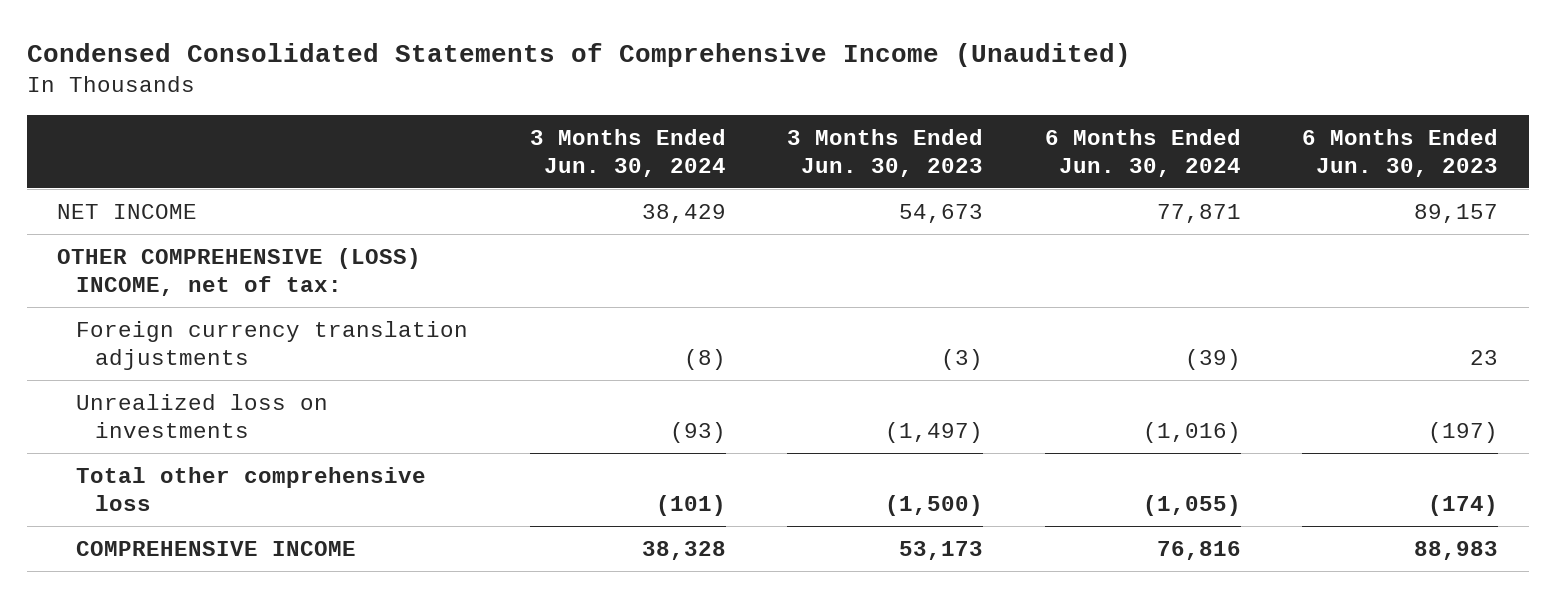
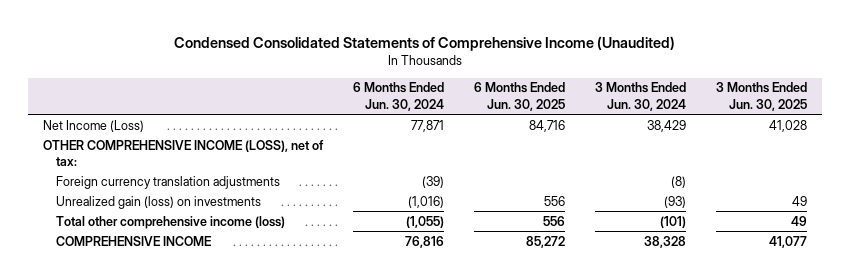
- | 3 Months Ended Jun. 30, 2024 | 3 Months Ended Jun. 30, 2023 | 6 Months Ended Jun. 30, 2024 | 6 Months Ended Jun. 30, 2023
+ | 6 Months Ended Jun. 30, 2024 | 6 Months Ended Jun. 30, 2025 | 3 Months Ended Jun. 30, 2024 | 3 Months Ended Jun. 30, 2025
- NET INCOME | 38,429 | 54,673 | 77,871 | 89,157
- OTHER COMPREHENSIVE (LOSS) INCOME, net of tax:
+ Net Income (Loss) | 77,871 | 84,716 | 38,429 | 41,028
+ OTHER COMPREHENSIVE INCOME (LOSS), net of tax:
- Unrealized loss on investments | (93) | (1,497) | (1,016) | (197)
- Total other comprehensive loss | (101) | (1,500) | (1,055) | (174)
+ Unrealized gain (loss) on investments | (1,016) | 556 | (93) | 49
+ Total other comprehensive income (loss) | (1,055) | 556 | (101) | 49

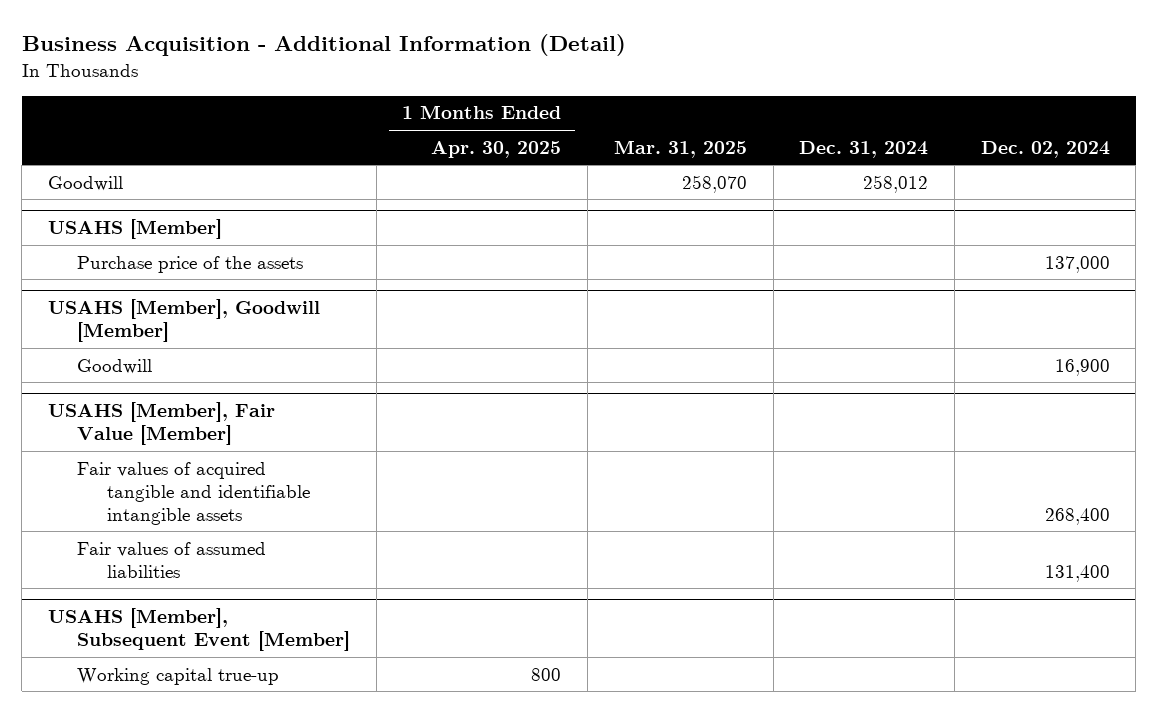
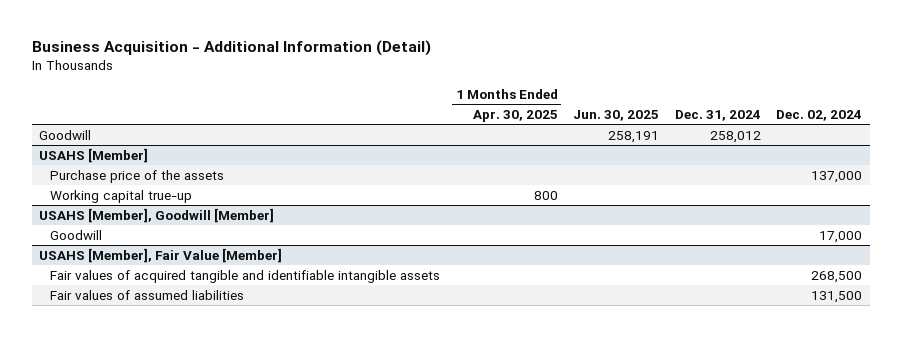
- | 1 Months Ended Apr. 30, 2025 | Mar. 31, 2025 | Dec. 31, 2024 | Dec. 02, 2024
+ | 1 Months Ended Apr. 30, 2025 | Jun. 30, 2025 | Dec. 31, 2024 | Dec. 02, 2024
@ USAHS [Member]
+ Working capital true-up | 800 | | |
@ USAHS [Member], Goodwill [Member]
- Goodwill | | | | 16,900
+ Goodwill | | | | 17,000
@ USAHS [Member], Fair Value [Member]
- Fair values of acquired tangible and identifiable intangible assets | | | | 268,400
- Fair values of assumed liabilities | | | | 131,400
- USAHS [Member], Subsequent Event [Member]
- Working capital true-up | 800 | | |
@ USAHS [Member], Fair Value [Member]
+ Fair values of acquired tangible and identifiable intangible assets | | | | 268,500
+ Fair values of assumed liabilities | | | | 131,500

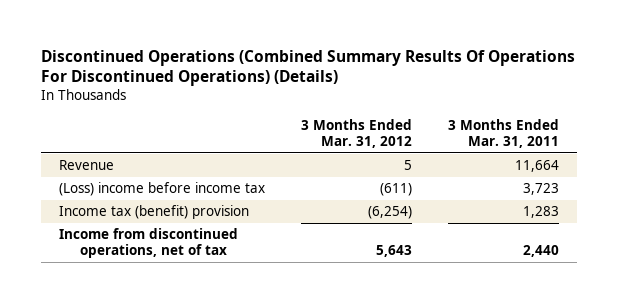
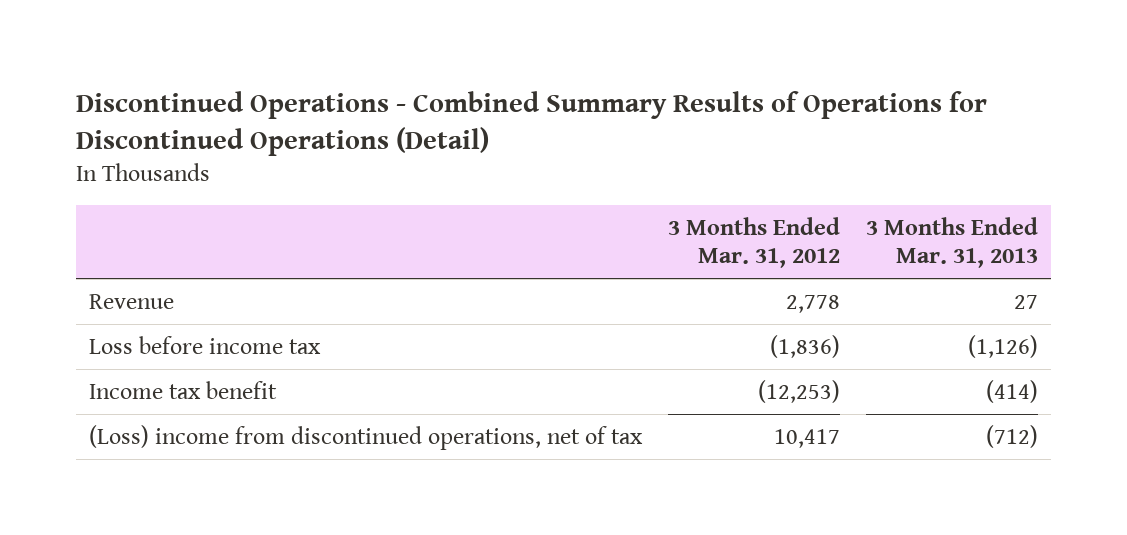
- Discontinued Operations (Combined Summary Results Of Operations For Discontinued Operations) (Details)
+ Discontinued Operations - Combined Summary Results of Operations for Discontinued Operations (Detail)
- | 3 Months Ended Mar. 31, 2012 | 3 Months Ended Mar. 31, 2011
+ | 3 Months Ended Mar. 31, 2012 | 3 Months Ended Mar. 31, 2013
- Revenue | 5 | 11,664
- (Loss) income before income tax | (611) | 3,723
- Income tax (benefit) provision | (6,254) | 1,283
- Income from discontinued operations, net of tax | 5,643 | 2,440
+ Revenue | 2,778 | 27
+ Loss before income tax | (1,836) | (1,126)
+ Income tax benefit | (12,253) | (414)
+ (Loss) income from discontinued operations, net of tax | 10,417 | (712)

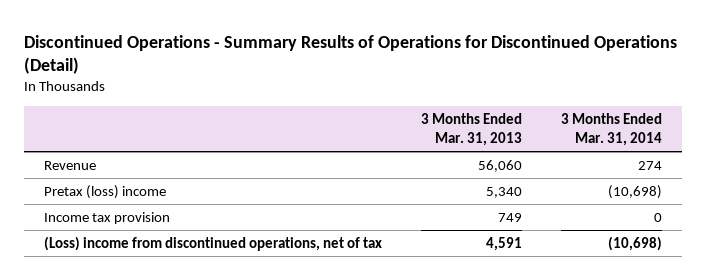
- Discontinued Operations - Combined Summary Results of Operations for Discontinued Operations (Detail)
+ Discontinued Operations - Summary Results of Operations for Discontinued Operations (Detail)
- | 3 Months Ended Mar. 31, 2012 | 3 Months Ended Mar. 31, 2013
+ | 3 Months Ended Mar. 31, 2013 | 3 Months Ended Mar. 31, 2014
- Revenue | 2,778 | 27
- Loss before income tax | (1,836) | (1,126)
- Income tax benefit | (12,253) | (414)
- (Loss) income from discontinued operations, net of tax | 10,417 | (712)
+ Revenue | 56,060 | 274
+ Pretax (loss) income | 5,340 | (10,698)
+ Income tax provision | 749 | 0
+ (Loss) income from discontinued operations, net of tax | 4,591 | (10,698)

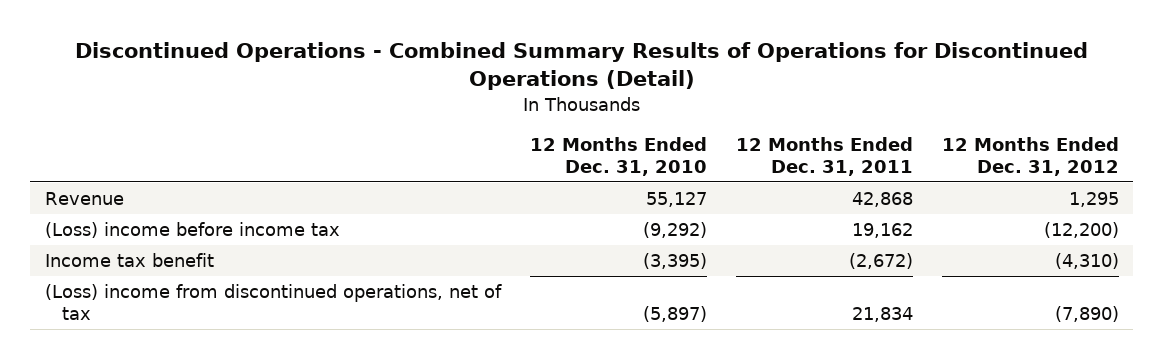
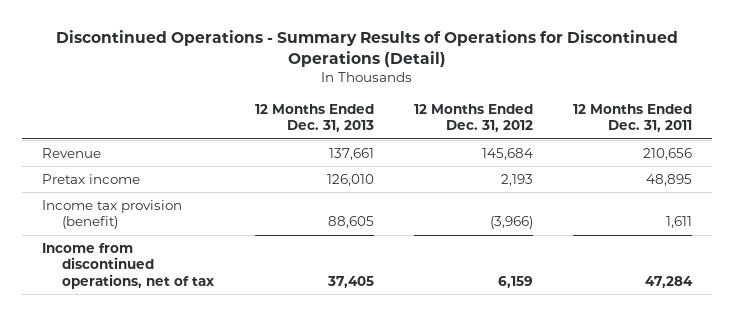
- Discontinued Operations - Combined Summary Results of Operations for Discontinued Operations (Detail)
+ Discontinued Operations - Summary Results of Operations for Discontinued Operations (Detail)
- | 12 Months Ended Dec. 31, 2010 | 12 Months Ended Dec. 31, 2011 | 12 Months Ended Dec. 31, 2012
+ | 12 Months Ended Dec. 31, 2013 | 12 Months Ended Dec. 31, 2012 | 12 Months Ended Dec. 31, 2011
- Revenue | 55,127 | 42,868 | 1,295
- (Loss) income before income tax | (9,292) | 19,162 | (12,200)
- Income tax benefit | (3,395) | (2,672) | (4,310)
- (Loss) income from discontinued operations, net of tax | (5,897) | 21,834 | (7,890)
+ Revenue | 137,661 | 145,684 | 210,656
+ Pretax income | 126,010 | 2,193 | 48,895
+ Income tax provision (benefit) | 88,605 | (3,966) | 1,611
+ Income from discontinued operations, net of tax | 37,405 | 6,159 | 47,284

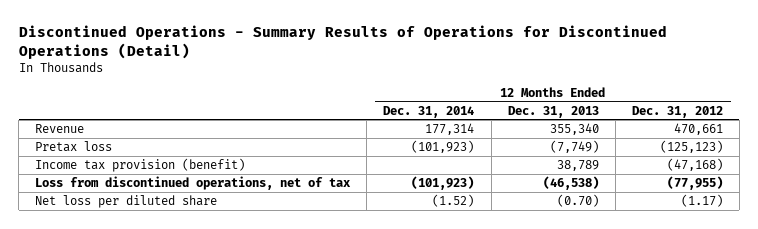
- | 12 Months Ended Dec. 31, 2013 | 12 Months Ended Dec. 31, 2012 | 12 Months Ended Dec. 31, 2011
+ | 12 Months Ended Dec. 31, 2014 | 12 Months Ended Dec. 31, 2013 | 12 Months Ended Dec. 31, 2012
- Revenue | 137,661 | 145,684 | 210,656
- Pretax income | 126,010 | 2,193 | 48,895
- Income tax provision (benefit) | 88,605 | (3,966) | 1,611
- Income from discontinued operations, net of tax | 37,405 | 6,159 | 47,284
+ Revenue | 177,314 | 355,340 | 470,661
+ Pretax loss | (101,923) | (7,749) | (125,123)
+ Income tax provision (benefit) | | 38,789 | (47,168)
+ Loss from discontinued operations, net of tax | (101,923) | (46,538) | (77,955)
+ Net loss per diluted share | (1.52) | (0.70) | (1.17)

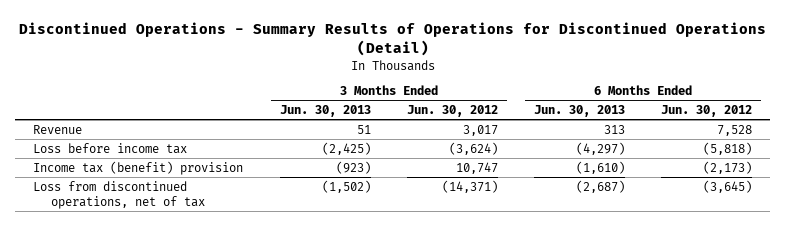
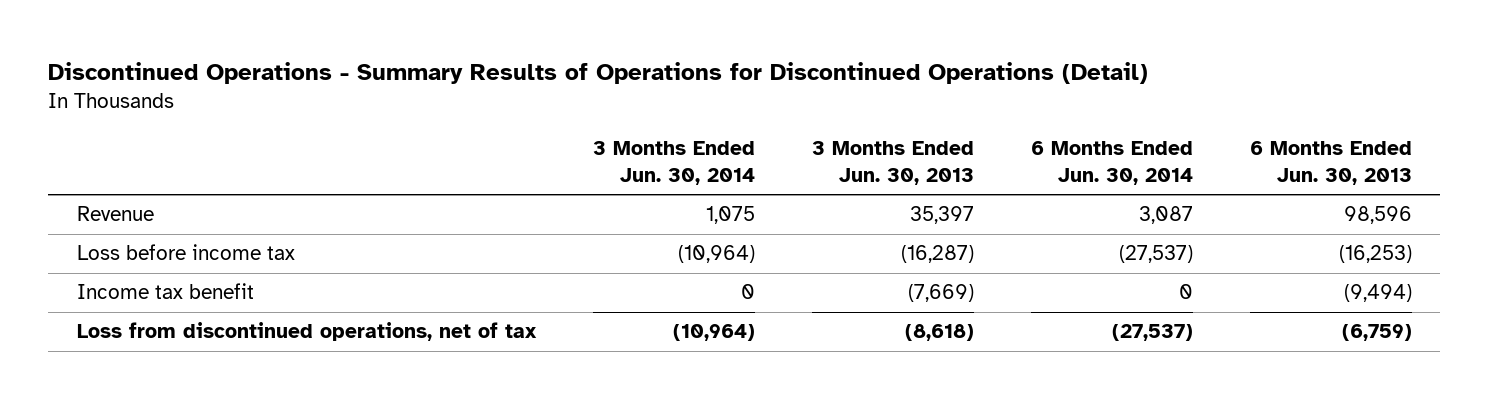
- | 3 Months Ended Jun. 30, 2013 | 3 Months Ended Jun. 30, 2012 | 6 Months Ended Jun. 30, 2013 | 6 Months Ended Jun. 30, 2012
+ | 3 Months Ended Jun. 30, 2014 | 3 Months Ended Jun. 30, 2013 | 6 Months Ended Jun. 30, 2014 | 6 Months Ended Jun. 30, 2013
- Revenue | 51 | 3,017 | 313 | 7,528
- Loss before income tax | (2,425) | (3,624) | (4,297) | (5,818)
- Income tax (benefit) provision | (923) | 10,747 | (1,610) | (2,173)
- Loss from discontinued operations, net of tax | (1,502) | (14,371) | (2,687) | (3,645)
+ Revenue | 1,075 | 35,397 | 3,087 | 98,596
+ Loss before income tax | (10,964) | (16,287) | (27,537) | (16,253)
+ Income tax benefit | 0 | (7,669) | 0 | (9,494)
+ Loss from discontinued operations, net of tax | (10,964) | (8,618) | (27,537) | (6,759)

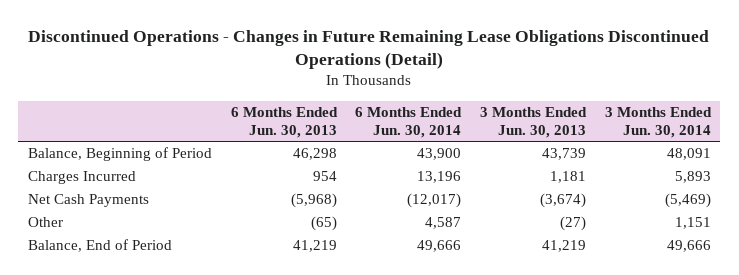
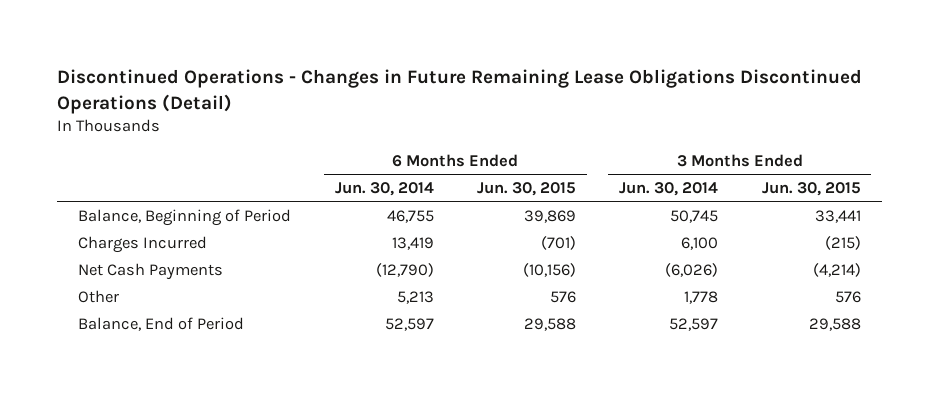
- | 6 Months Ended Jun. 30, 2013 | 6 Months Ended Jun. 30, 2014 | 3 Months Ended Jun. 30, 2013 | 3 Months Ended Jun. 30, 2014
+ | 6 Months Ended Jun. 30, 2014 | 6 Months Ended Jun. 30, 2015 | 3 Months Ended Jun. 30, 2014 | 3 Months Ended Jun. 30, 2015
- Balance, Beginning of Period | 46,298 | 43,900 | 43,739 | 48,091
- Charges Incurred | 954 | 13,196 | 1,181 | 5,893
- Net Cash Payments | (5,968) | (12,017) | (3,674) | (5,469)
- Other | (65) | 4,587 | (27) | 1,151
- Balance, End of Period | 41,219 | 49,666 | 41,219 | 49,666
+ Balance, Beginning of Period | 46,755 | 39,869 | 50,745 | 33,441
+ Charges Incurred | 13,419 | (701) | 6,100 | (215)
+ Net Cash Payments | (12,790) | (10,156) | (6,026) | (4,214)
+ Other | 5,213 | 576 | 1,778 | 576
+ Balance, End of Period | 52,597 | 29,588 | 52,597 | 29,588

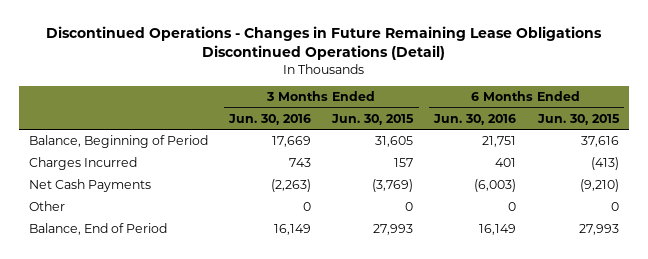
- | 6 Months Ended Jun. 30, 2014 | 6 Months Ended Jun. 30, 2015 | 3 Months Ended Jun. 30, 2014 | 3 Months Ended Jun. 30, 2015
+ | 3 Months Ended Jun. 30, 2016 | 3 Months Ended Jun. 30, 2015 | 6 Months Ended Jun. 30, 2016 | 6 Months Ended Jun. 30, 2015
- Balance, Beginning of Period | 46,755 | 39,869 | 50,745 | 33,441
- Charges Incurred | 13,419 | (701) | 6,100 | (215)
- Net Cash Payments | (12,790) | (10,156) | (6,026) | (4,214)
- Other | 5,213 | 576 | 1,778 | 576
- Balance, End of Period | 52,597 | 29,588 | 52,597 | 29,588
+ Balance, Beginning of Period | 17,669 | 31,605 | 21,751 | 37,616
+ Charges Incurred | 743 | 157 | 401 | (413)
+ Net Cash Payments | (2,263) | (3,769) | (6,003) | (9,210)
+ Other | 0 | 0 | 0 | 0
+ Balance, End of Period | 16,149 | 27,993 | 16,149 | 27,993

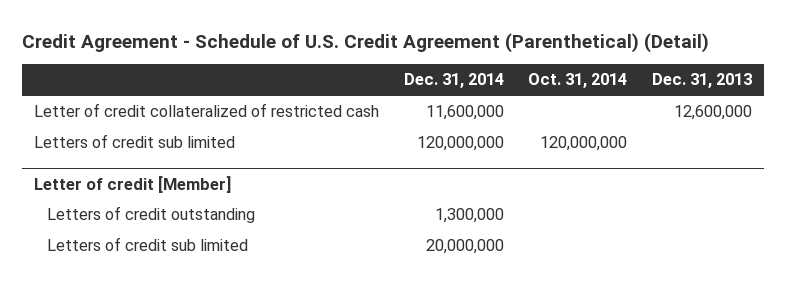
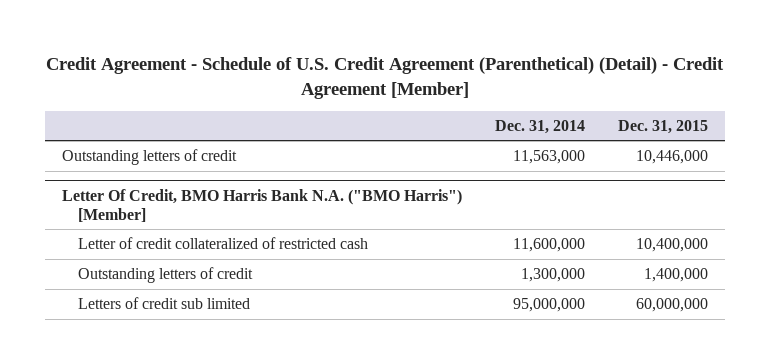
- Credit Agreement - Schedule of U.S. Credit Agreement (Parenthetical) (Detail)
+ Credit Agreement - Schedule of U.S. Credit Agreement (Parenthetical) (Detail) - Credit Agreement [Member]
- | Dec. 31, 2014 | Oct. 31, 2014 | Dec. 31, 2013
+ | Dec. 31, 2014 | Dec. 31, 2015
+ Outstanding letters of credit | 11,563,000 | 10,446,000
+ Letter Of Credit, BMO Harris Bank N.A. ("BMO Harris") [Member]
- Letters of credit sub limited | 120,000,000 | 120,000,000 |
- Letter of credit [Member]
- Letters of credit outstanding | 1,300,000 | |
- Letters of credit sub limited | 20,000,000 | |
+ Outstanding letters of credit | 1,300,000 | 1,400,000
+ Letters of credit sub limited | 95,000,000 | 60,000,000

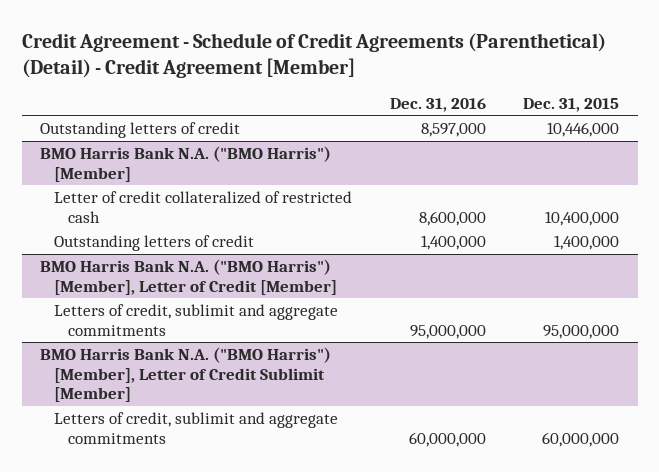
- Credit Agreement - Schedule of U.S. Credit Agreement (Parenthetical) (Detail) - Credit Agreement [Member]
+ Credit Agreement - Schedule of Credit Agreements (Parenthetical) (Detail) - Credit Agreement [Member]
- | Dec. 31, 2014 | Dec. 31, 2015
+ | Dec. 31, 2016 | Dec. 31, 2015
- Letter Of Credit, BMO Harris Bank N.A. ("BMO Harris") [Member]
+ BMO Harris Bank N.A. ("BMO Harris") [Member]
- Letters of credit sub limited | 95,000,000 | 60,000,000
+ BMO Harris Bank N.A. ("BMO Harris") [Member], Letter of Credit [Member]
+ Letters of credit, sublimit and aggregate commitments | 95,000,000 | 95,000,000
+ BMO Harris Bank N.A. ("BMO Harris") [Member], Letter of Credit Sublimit [Member]
+ Letters of credit, sublimit and aggregate commitments | 60,000,000 | 60,000,000

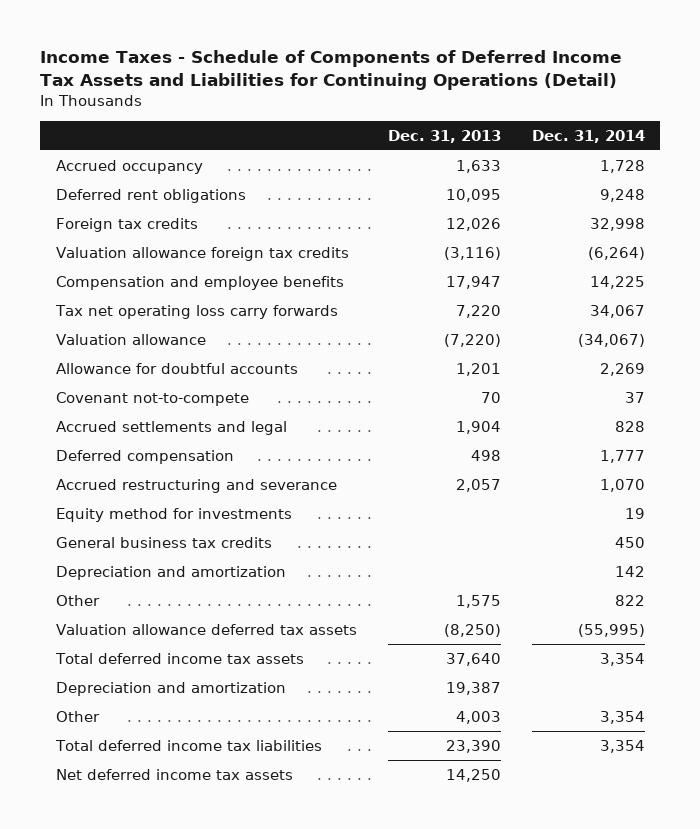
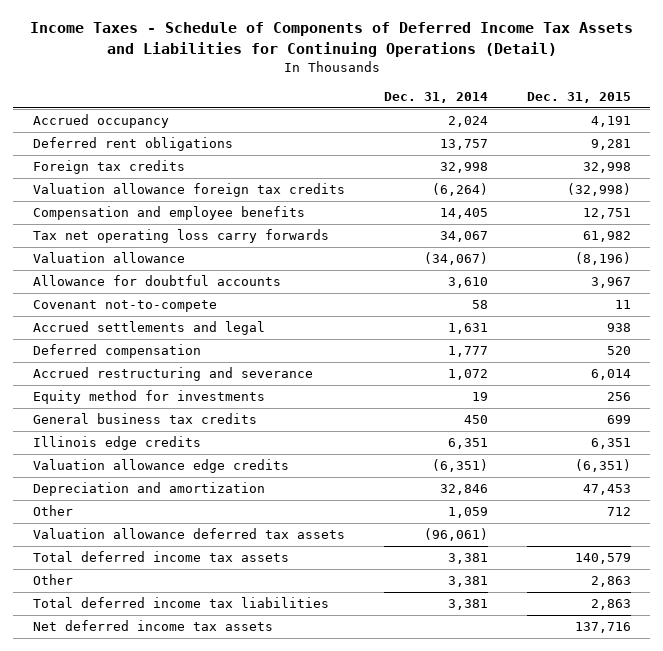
- | Dec. 31, 2013 | Dec. 31, 2014
+ | Dec. 31, 2014 | Dec. 31, 2015
- Accrued occupancy | 1,633 | 1,728
- Deferred rent obligations | 10,095 | 9,248
+ Accrued occupancy | 2,024 | 4,191
+ Deferred rent obligations | 13,757 | 9,281
- Compensation and employee benefits | 17,947 | 14,225
+ Compensation and employee benefits | 14,405 | 12,751
- Allowance for doubtful accounts | 1,201 | 2,269
- Covenant not-to-compete | 70 | 37
- Accrued settlements and legal | 1,904 | 828
+ Allowance for doubtful accounts | 3,610 | 3,967
+ Covenant not-to-compete | 58 | 11
+ Accrued settlements and legal | 1,631 | 938
- Accrued restructuring and severance | 2,057 | 1,070
+ Accrued restructuring and severance | 1,072 | 6,014
- Depreciation and amortization | | 142
- Other | 1,575 | 822
- Valuation allowance deferred tax assets | (8,250) | (55,995)
- Total deferred income tax assets | 37,640 | 3,354
- Depreciation and amortization | 19,387 |
- Other | 4,003 | 3,354
- Total deferred income tax liabilities | 23,390 | 3,354
+ Illinois edge credits | 6,351 | 6,351
+ Valuation allowance edge credits | (6,351) | (6,351)
+ Depreciation and amortization | 32,846 | 47,453
+ Other | 1,059 | 712
+ Valuation allowance deferred tax assets | (96,061) |
+ Total deferred income tax assets | 3,381 | 140,579
+ Other | 3,381 | 2,863
+ Total deferred income tax liabilities | 3,381 | 2,863

